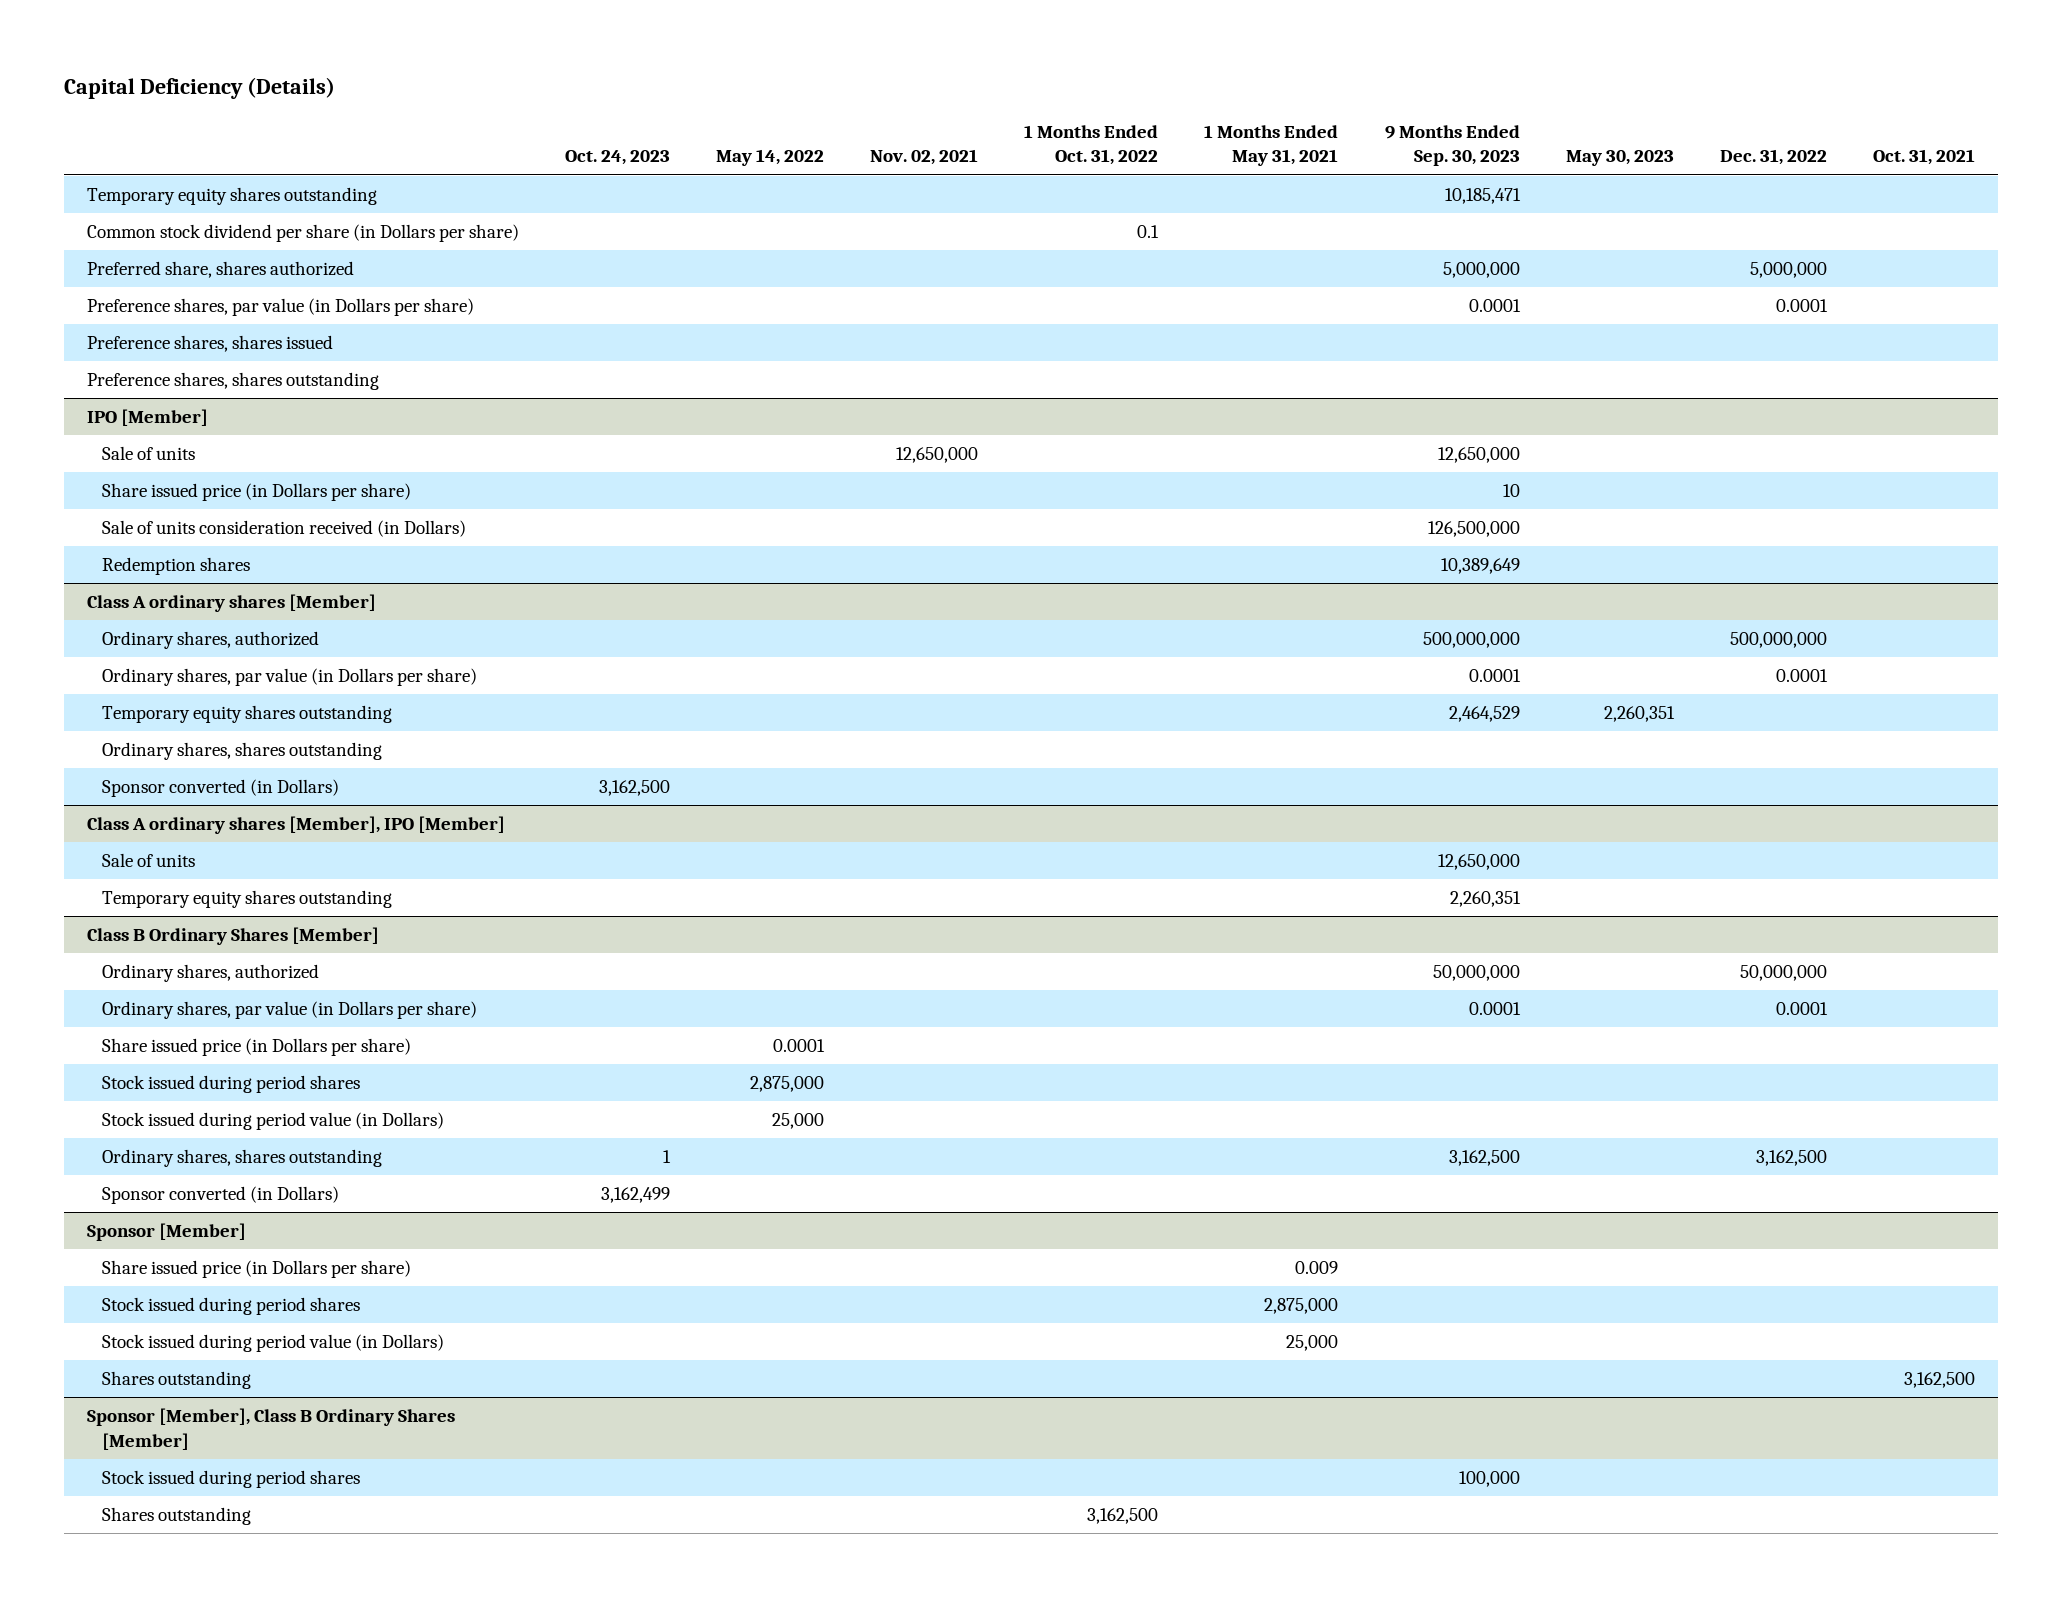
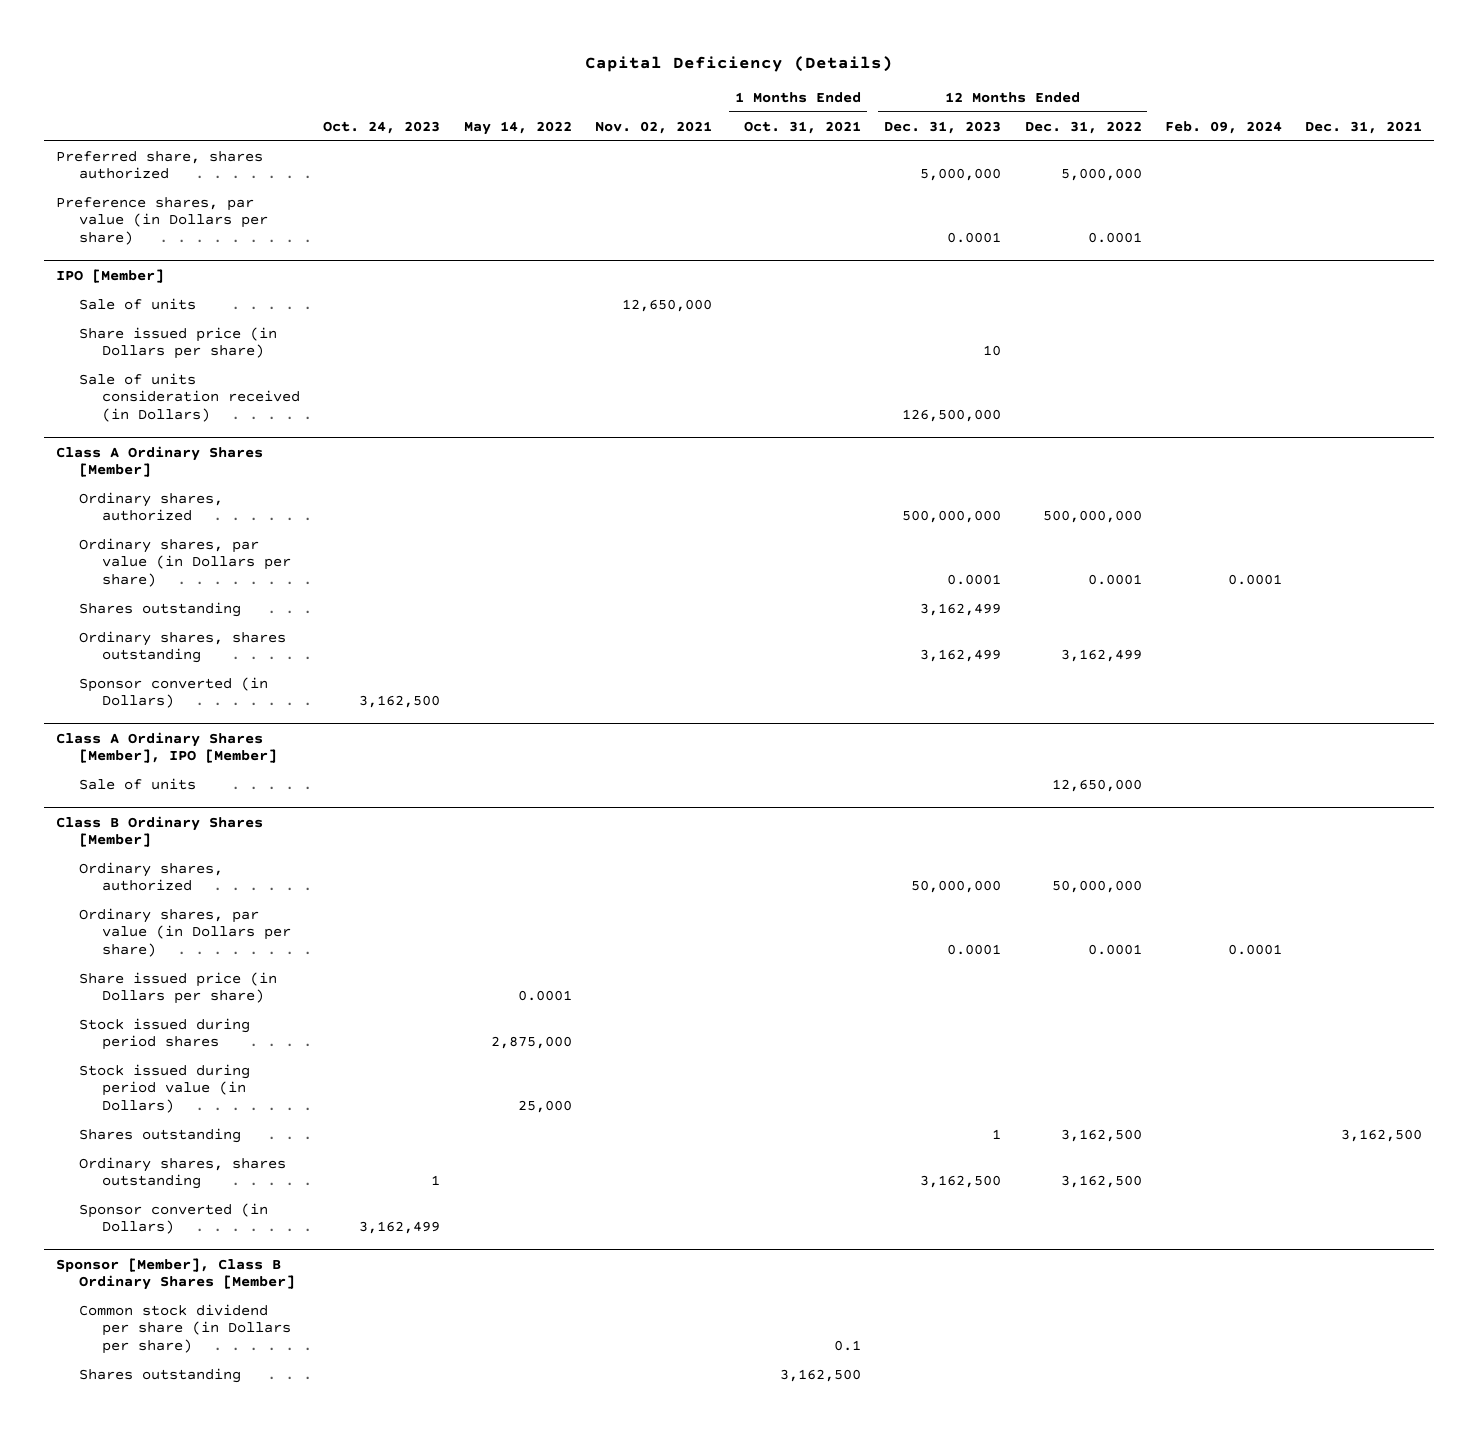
- | Oct. 24, 2023 | May 14, 2022 | Nov. 02, 2021 | 1 Months Ended Oct. 31, 2022 | 1 Months Ended May 31, 2021 | 9 Months Ended Sep. 30, 2023 | May 30, 2023 | Dec. 31, 2022 | Oct. 31, 2021
+ | Oct. 24, 2023 | May 14, 2022 | Nov. 02, 2021 | 1 Months Ended Oct. 31, 2021 | 12 Months Ended Dec. 31, 2023 | 12 Months Ended Dec. 31, 2022 | Feb. 09, 2024 | Dec. 31, 2021
- Temporary equity shares outstanding | | | | | | 10,185,471 | | |
- Common stock dividend per share (in Dollars per share) | | | | 0.1 | | | | |
- Preference shares, shares issued
- Preference shares, shares outstanding
@ IPO [Member]
- Redemption shares | | | | | | 10,389,649 | | |
- Class A ordinary shares [Member]
+ Class A Ordinary Shares [Member]
- Temporary equity shares outstanding | | | | | | 2,464,529 | 2,260,351 | |
+ Shares outstanding | | | | | 3,162,499 | | |
- Class A ordinary shares [Member], IPO [Member]
+ Class A Ordinary Shares [Member], IPO [Member]
- Temporary equity shares outstanding | | | | | | 2,260,351 | | |
@ Class B Ordinary Shares [Member]
+ Shares outstanding | | | | | 1 | 3,162,500 | | 3,162,500
- Sponsor [Member]
- Share issued price (in Dollars per share) | | | | | 0.009 | | | |
- Stock issued during period shares | | | | | 2,875,000 | | | |
- Stock issued during period value (in Dollars) | | | | | 25,000 | | | |
- Shares outstanding | | | | | | | | | 3,162,500
@ Sponsor [Member], Class B Ordinary Shares [Member]
- Stock issued during period shares | | | | | | 100,000 | | |
+ Common stock dividend per share (in Dollars per share) | | | | 0.1 | | | |

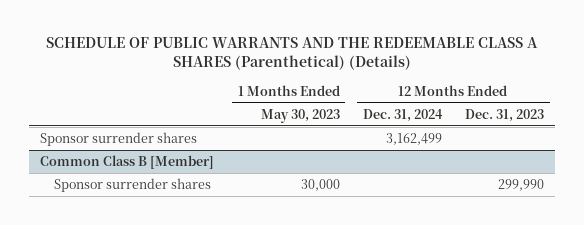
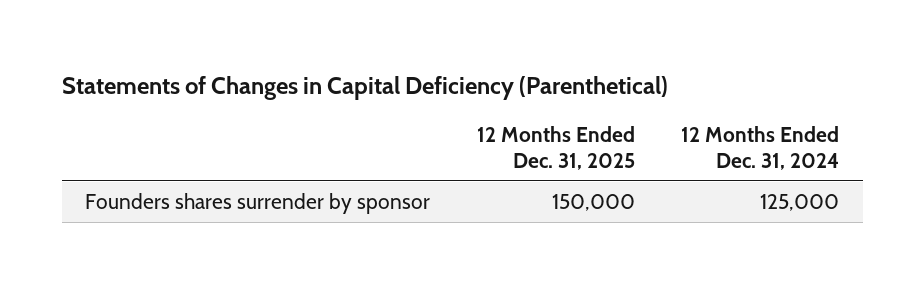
- SCHEDULE OF PUBLIC WARRANTS AND THE REDEEMABLE CLASS A SHARES (Parenthetical) (Details)
+ Statements of Changes in Capital Deficiency (Parenthetical)
- | 1 Months Ended May 30, 2023 | 12 Months Ended Dec. 31, 2024 | 12 Months Ended Dec. 31, 2023
+ | 12 Months Ended Dec. 31, 2025 | 12 Months Ended Dec. 31, 2024
- Sponsor surrender shares | | 3,162,499 |
- Common Class B [Member]
- Sponsor surrender shares | 30,000 | | 299,990
+ Founders shares surrender by sponsor | 150,000 | 125,000

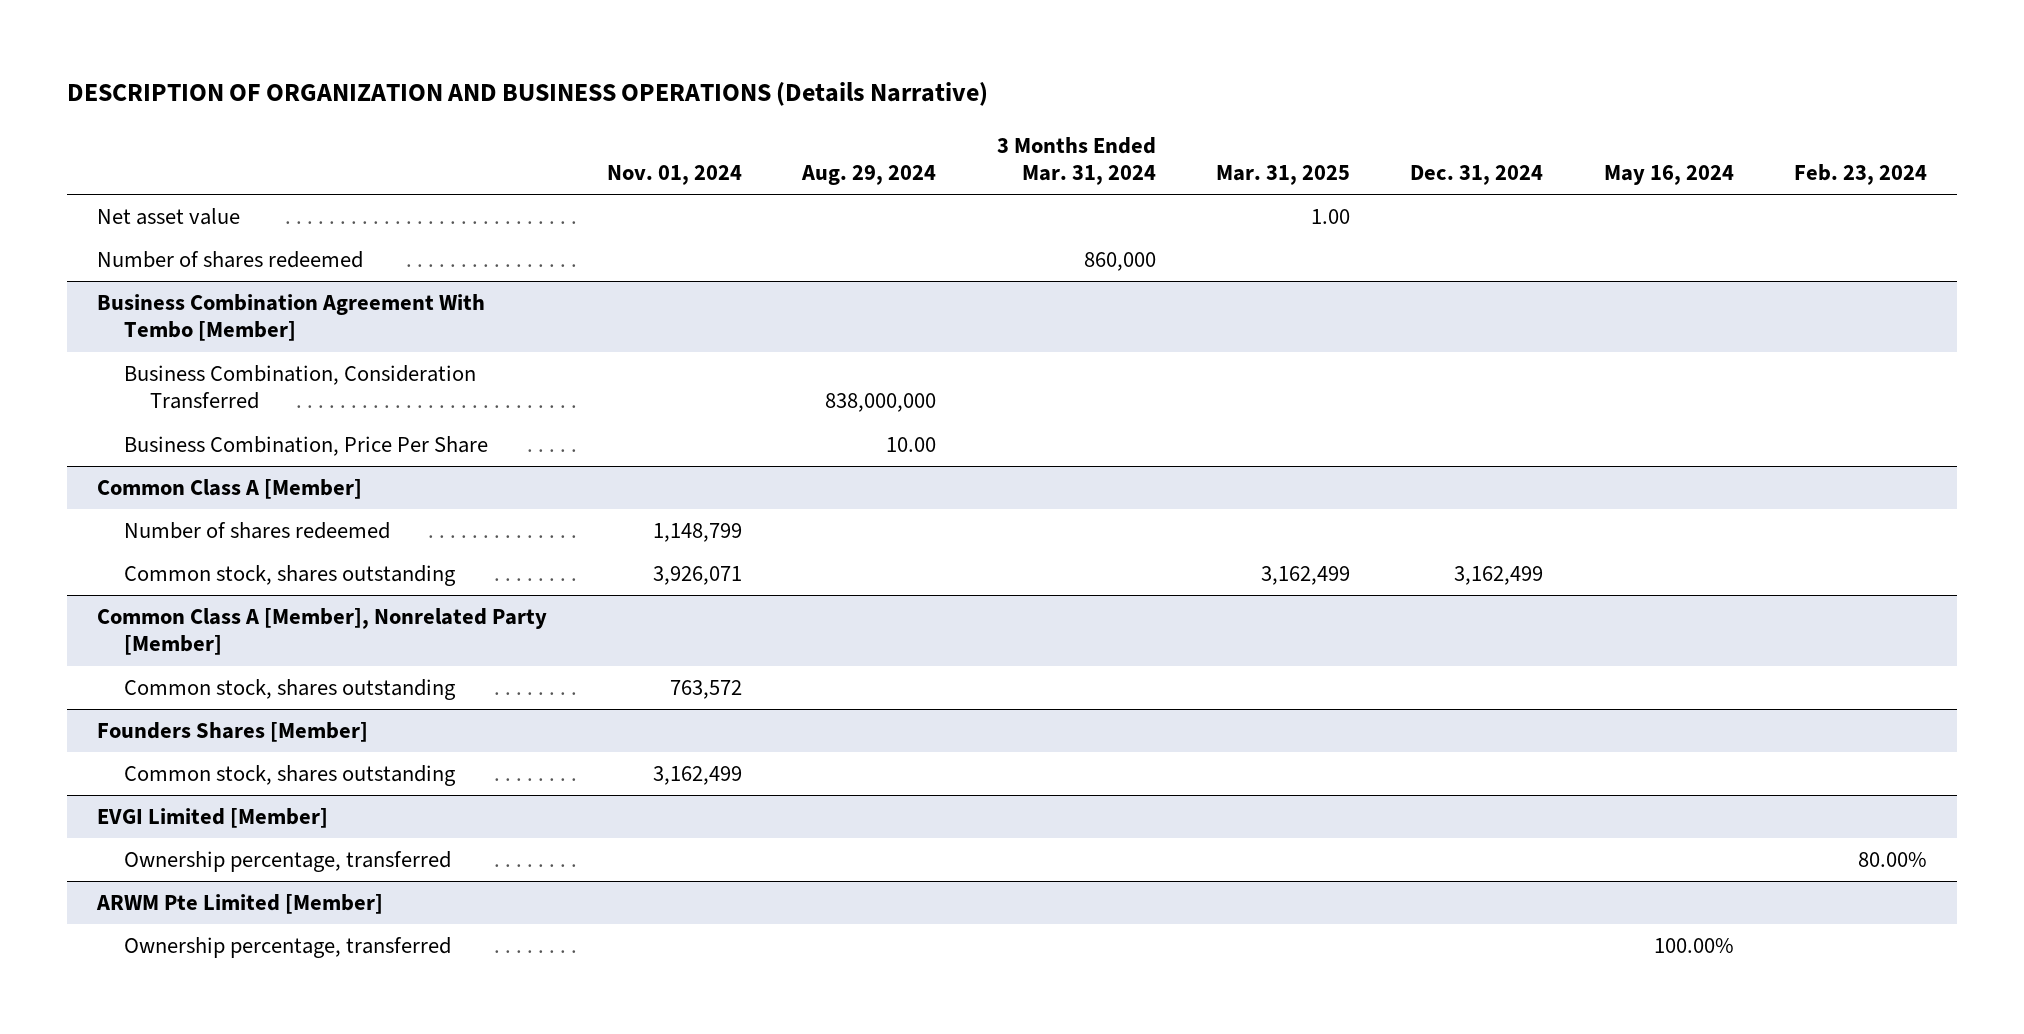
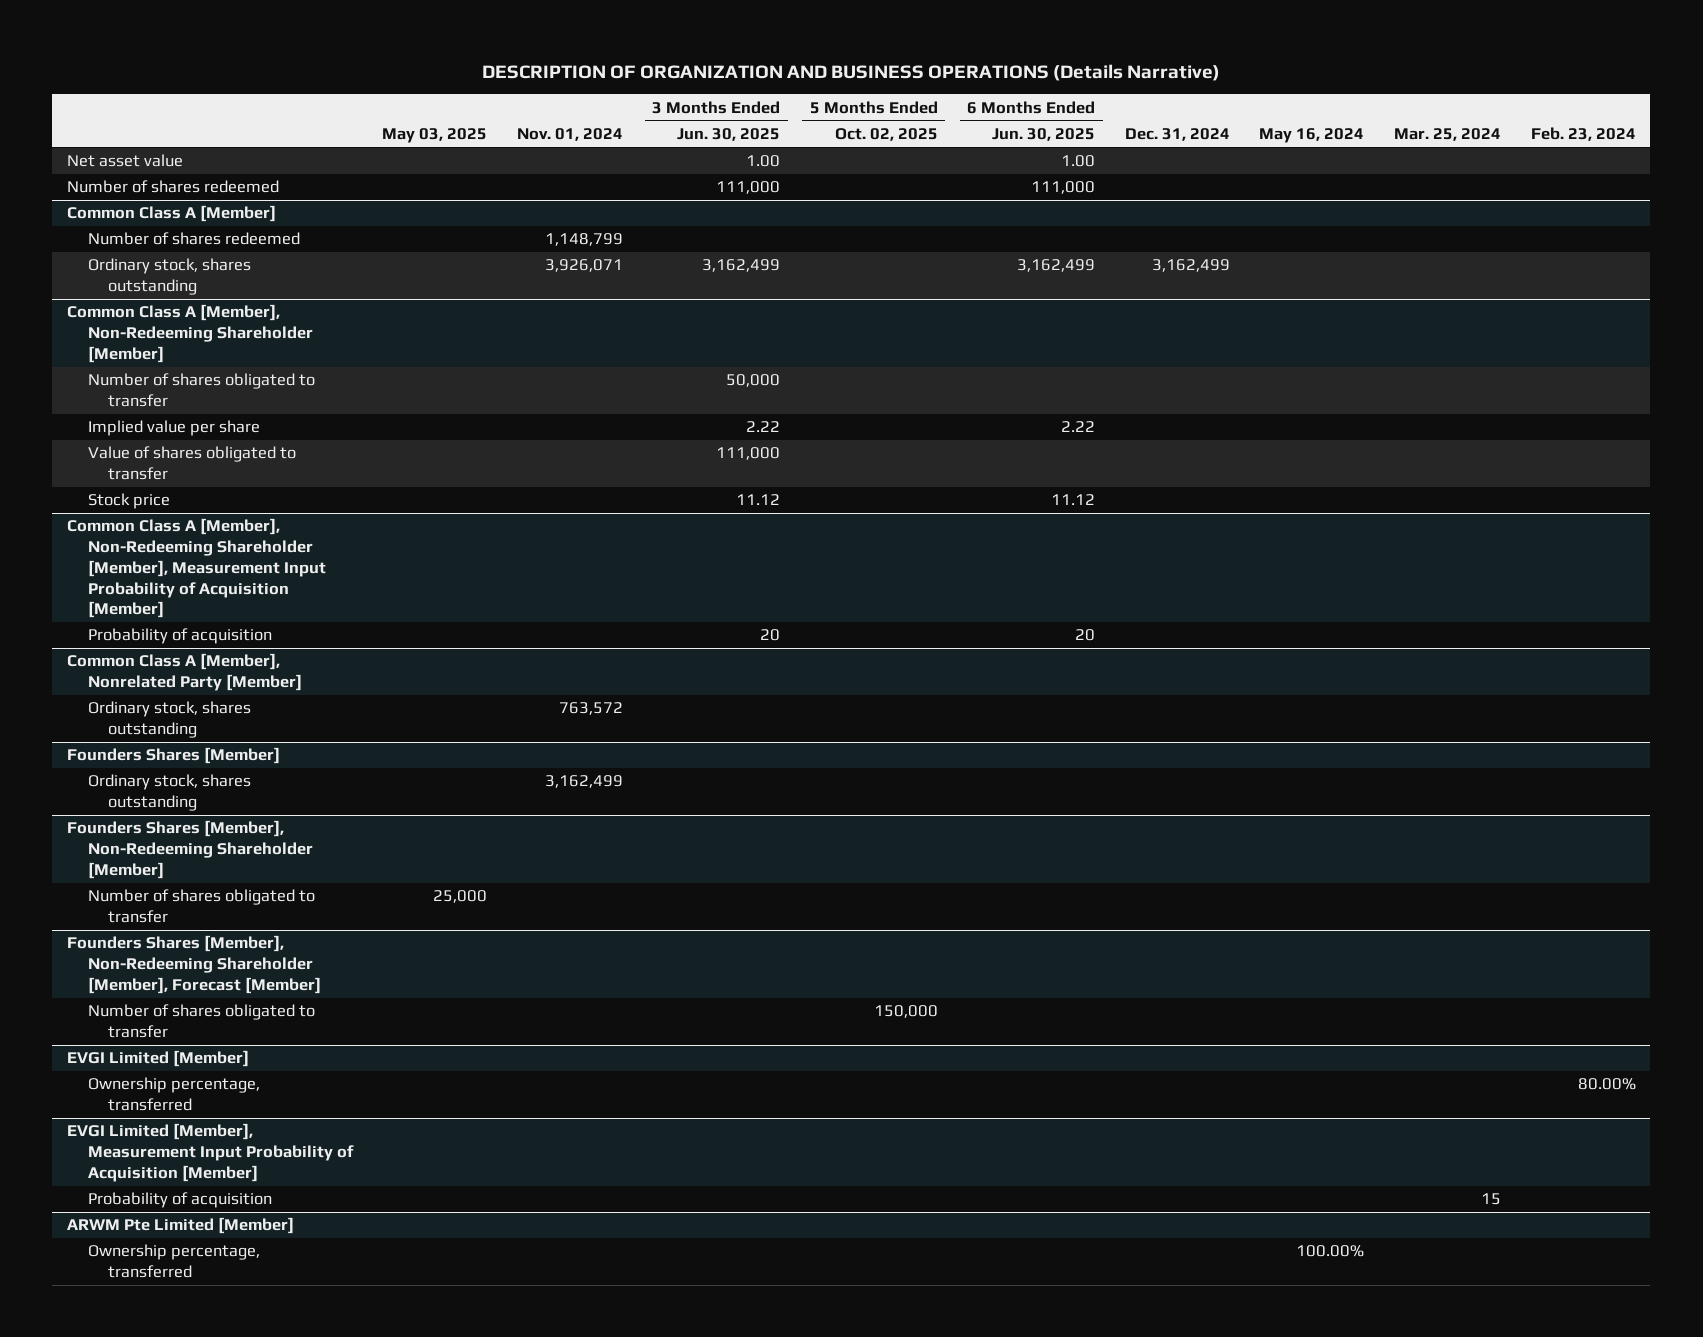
- | Nov. 01, 2024 | Aug. 29, 2024 | 3 Months Ended Mar. 31, 2024 | Mar. 31, 2025 | Dec. 31, 2024 | May 16, 2024 | Feb. 23, 2024
+ | May 03, 2025 | Nov. 01, 2024 | 3 Months Ended Jun. 30, 2025 | 5 Months Ended Oct. 02, 2025 | 6 Months Ended Jun. 30, 2025 | Dec. 31, 2024 | May 16, 2024 | Mar. 25, 2024 | Feb. 23, 2024
- Business Combination Agreement With Tembo [Member]
- Business Combination, Consideration Transferred | | 838,000,000 | | | | |
- Business Combination, Price Per Share | | 10.00 | | | | |
@ Common Class A [Member]
- Common stock, shares outstanding | 3,926,071 | | | 3,162,499 | 3,162,499 | |
+ Ordinary stock, shares outstanding | | 3,926,071 | 3,162,499 | | 3,162,499 | 3,162,499 | | |
+ Common Class A [Member], Non-Redeeming Shareholder [Member]
+ Number of shares obligated to transfer | | | 50,000 | | | | | |
+ Implied value per share | | | 2.22 | | 2.22 | | | |
+ Value of shares obligated to transfer | | | 111,000 | | | | | |
+ Stock price | | | 11.12 | | 11.12 | | | |
+ Common Class A [Member], Non-Redeeming Shareholder [Member], Measurement Input Probability of Acquisition [Member]
+ Probability of acquisition | | | 20 | | 20 | | | |
@ Common Class A [Member], Nonrelated Party [Member]
- Common stock, shares outstanding | 763,572 | | | | | |
+ Ordinary stock, shares outstanding | | 763,572 | | | | | | |
@ Founders Shares [Member]
- Common stock, shares outstanding | 3,162,499 | | | | | |
+ Ordinary stock, shares outstanding | | 3,162,499 | | | | | | |
+ Founders Shares [Member], Non-Redeeming Shareholder [Member]
+ Number of shares obligated to transfer | 25,000 | | | | | | | |
+ Founders Shares [Member], Non-Redeeming Shareholder [Member], Forecast [Member]
+ Number of shares obligated to transfer | | | | 150,000 | | | | |
+ EVGI Limited [Member], Measurement Input Probability of Acquisition [Member]
+ Probability of acquisition | | | | | | | | 15 |

